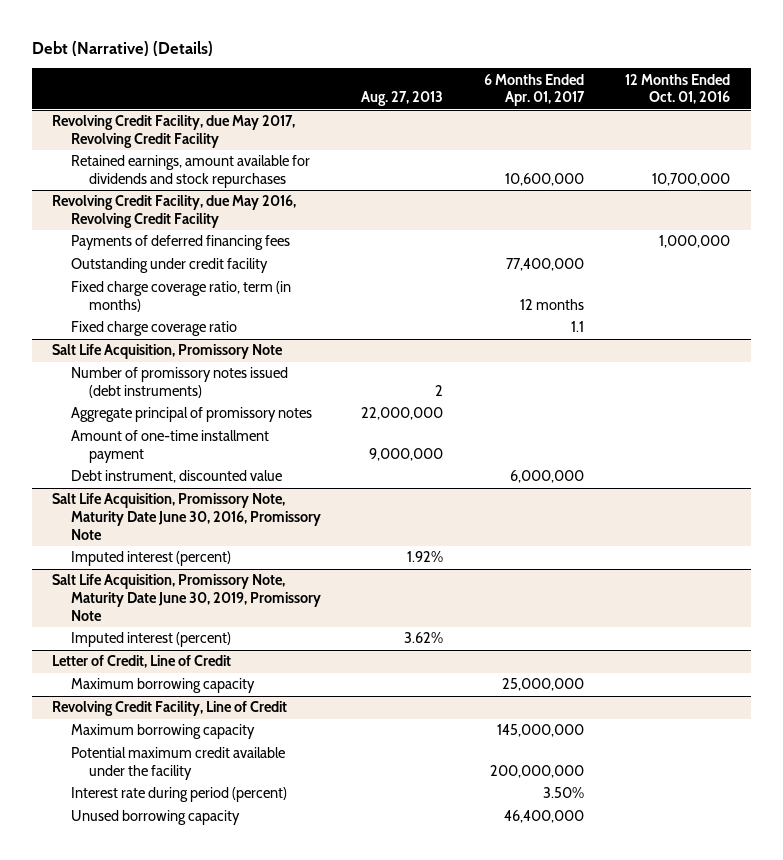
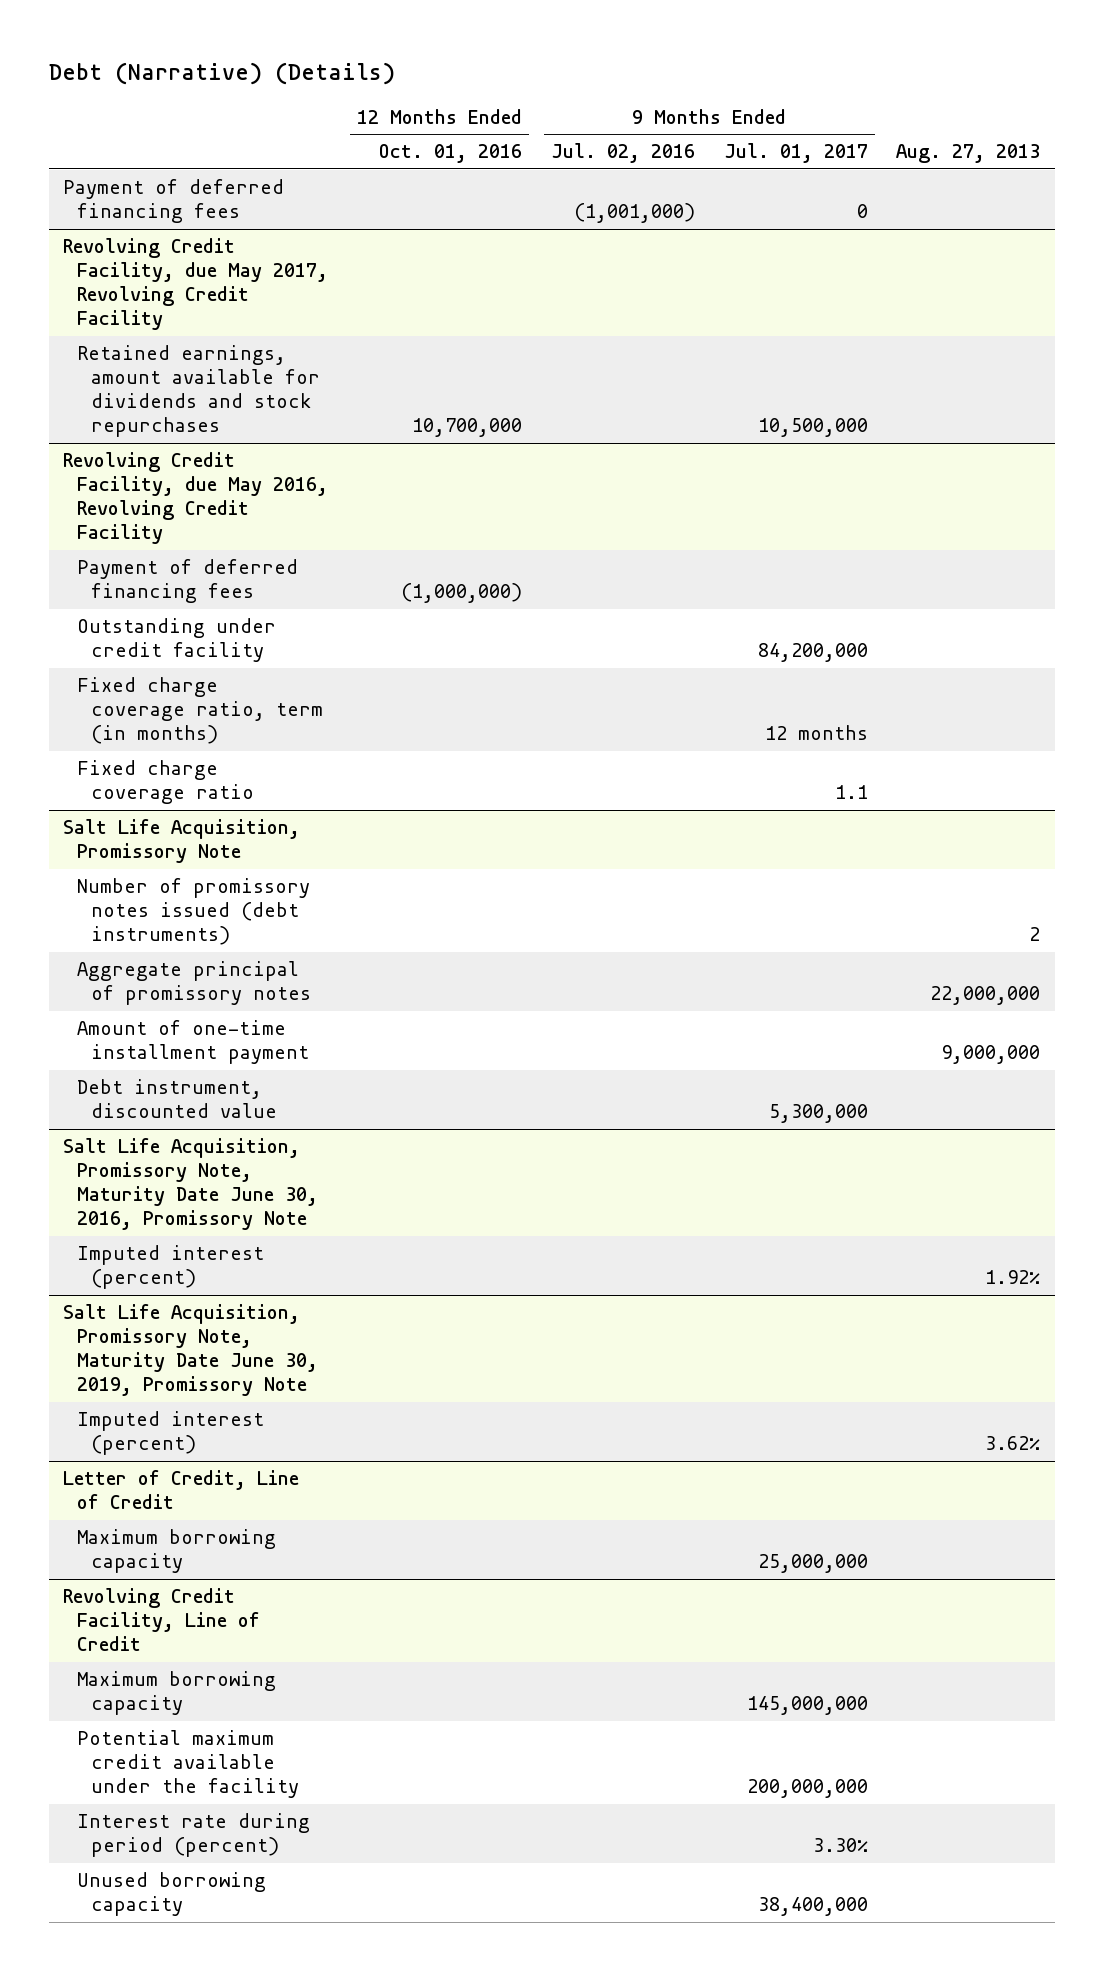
- | Aug. 27, 2013 | 6 Months Ended Apr. 01, 2017 | 12 Months Ended Oct. 01, 2016
+ | 12 Months Ended Oct. 01, 2016 | 9 Months Ended Jul. 02, 2016 | 9 Months Ended Jul. 01, 2017 | Aug. 27, 2013
+ Payment of deferred financing fees | | (1,001,000) | 0 |
@ Revolving Credit Facility, due May 2016, Revolving Credit Facility
- Payments of deferred financing fees | | | 1,000,000
+ Payment of deferred financing fees | (1,000,000) | | |

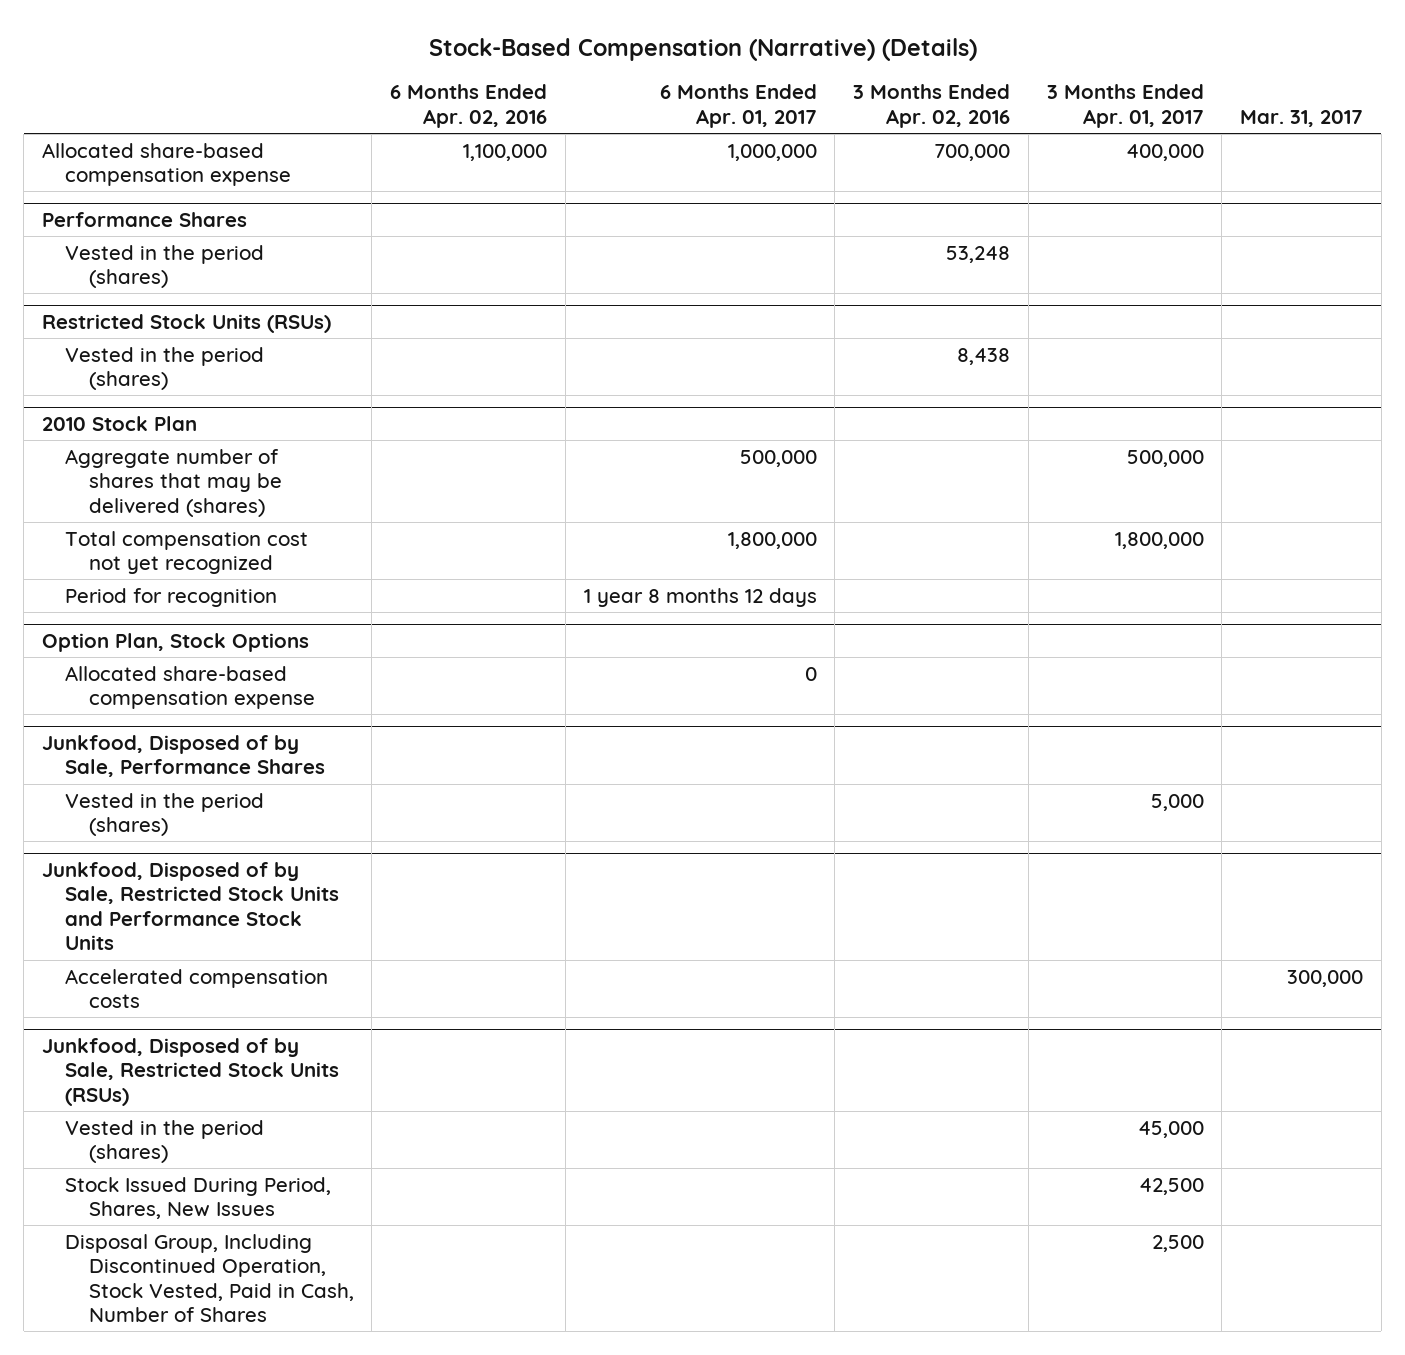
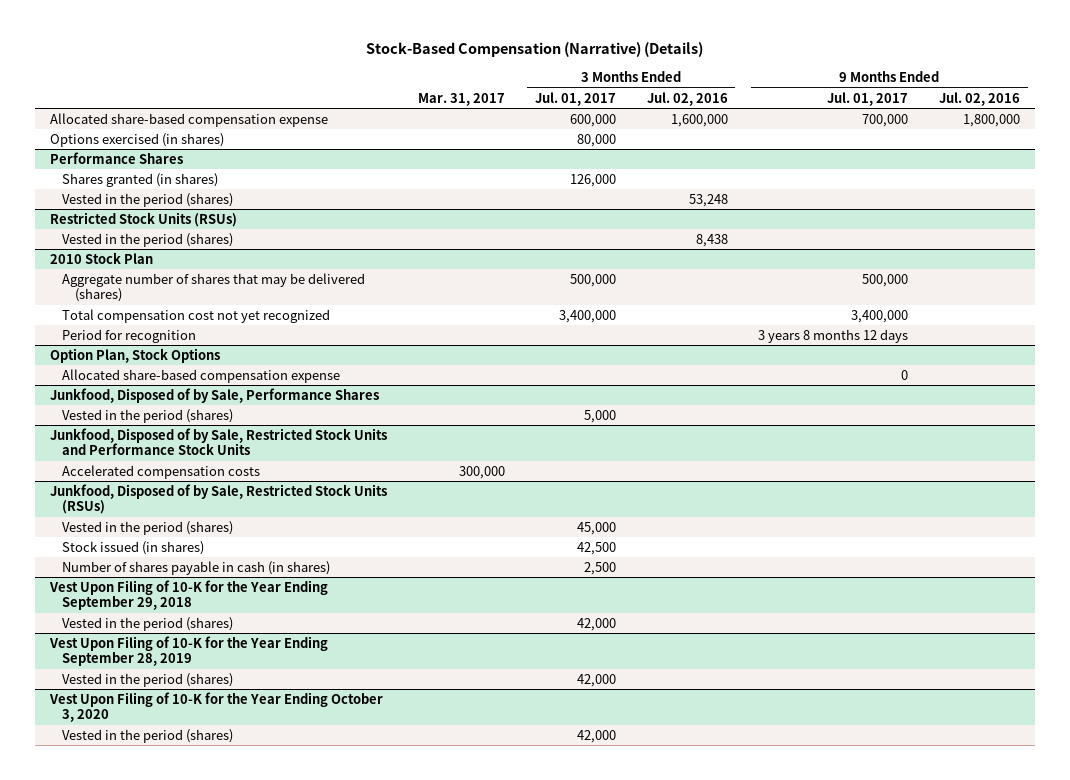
- | 6 Months Ended Apr. 02, 2016 | 6 Months Ended Apr. 01, 2017 | 3 Months Ended Apr. 02, 2016 | 3 Months Ended Apr. 01, 2017 | Mar. 31, 2017
+ | Mar. 31, 2017 | 3 Months Ended Jul. 01, 2017 | 3 Months Ended Jul. 02, 2016 | 9 Months Ended Jul. 01, 2017 | 9 Months Ended Jul. 02, 2016
+ Options exercised (in shares) | | 80,000 | | |
@ Performance Shares
+ Shares granted (in shares) | | 126,000 | | |
@ Junkfood, Disposed of by Sale, Restricted Stock Units (RSUs)
- Stock Issued During Period, Shares, New Issues | | | | 42,500 |
- Disposal Group, Including Discontinued Operation, Stock Vested, Paid in Cash, Number of Shares | | | | 2,500 |
+ Stock issued (in shares) | | 42,500 | | |
+ Number of shares payable in cash (in shares) | | 2,500 | | |
+ Vest Upon Filing of 10-K for the Year Ending September 29, 2018
+ Vested in the period (shares) | | 42,000 | | |
+ Vest Upon Filing of 10-K for the Year Ending September 28, 2019
+ Vested in the period (shares) | | 42,000 | | |
+ Vest Upon Filing of 10-K for the Year Ending October 3, 2020
+ Vested in the period (shares) | | 42,000 | | |

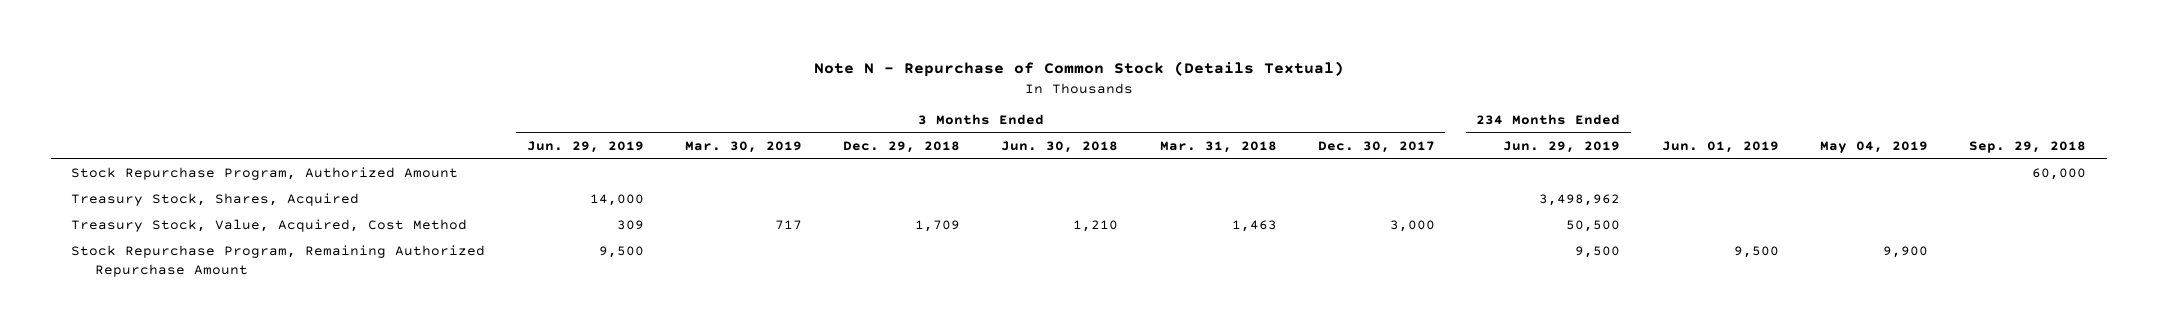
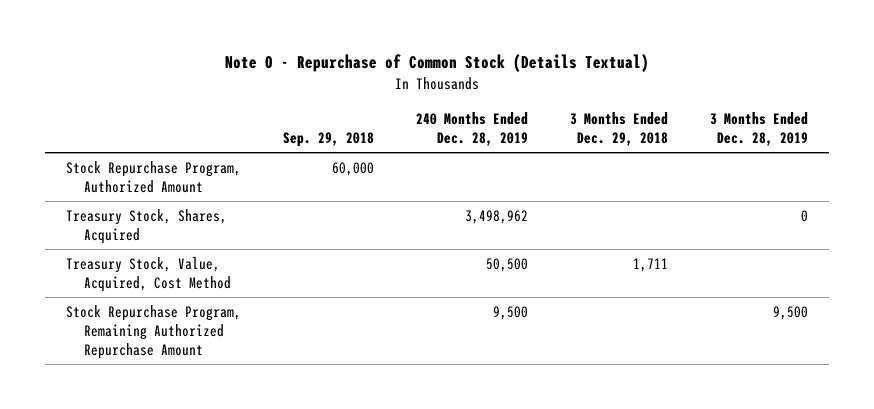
- Note N - Repurchase of Common Stock (Details Textual)
+ Note O - Repurchase of Common Stock (Details Textual)
- | 3 Months Ended Jun. 29, 2019 | 3 Months Ended Mar. 30, 2019 | 3 Months Ended Dec. 29, 2018 | 3 Months Ended Jun. 30, 2018 | 3 Months Ended Mar. 31, 2018 | 3 Months Ended Dec. 30, 2017 | 234 Months Ended Jun. 29, 2019 | Jun. 01, 2019 | May 04, 2019 | Sep. 29, 2018
+ | Sep. 29, 2018 | 240 Months Ended Dec. 28, 2019 | 3 Months Ended Dec. 29, 2018 | 3 Months Ended Dec. 28, 2019
- Treasury Stock, Value, Acquired, Cost Method | 309 | 717 | 1,709 | 1,210 | 1,463 | 3,000 | 50,500 | | |
+ Treasury Stock, Value, Acquired, Cost Method | | 50,500 | 1,711 |

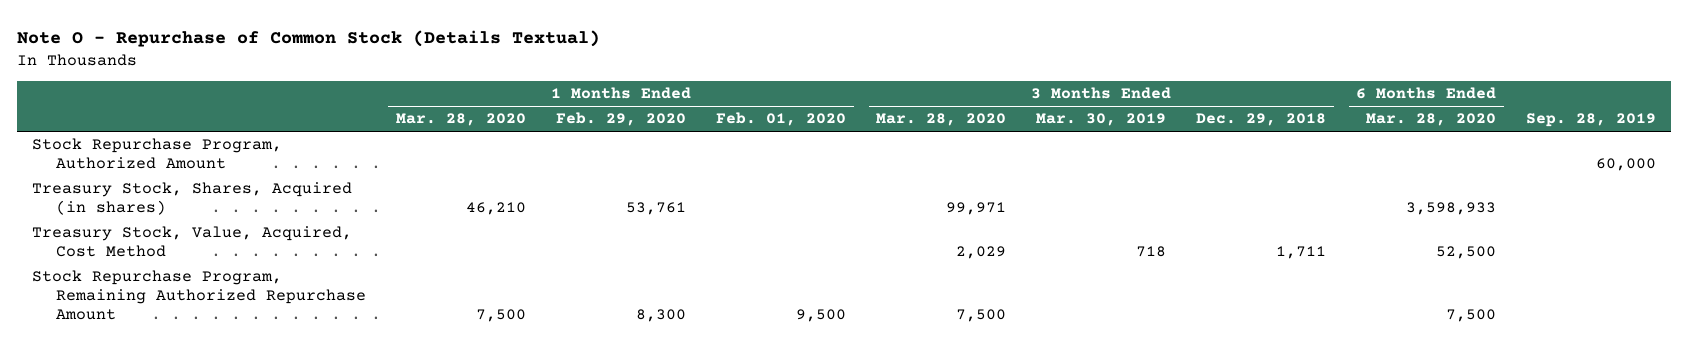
- | Sep. 29, 2018 | 240 Months Ended Dec. 28, 2019 | 3 Months Ended Dec. 29, 2018 | 3 Months Ended Dec. 28, 2019
+ | 1 Months Ended Mar. 28, 2020 | 1 Months Ended Feb. 29, 2020 | 1 Months Ended Feb. 01, 2020 | 3 Months Ended Mar. 28, 2020 | 3 Months Ended Mar. 30, 2019 | 3 Months Ended Dec. 29, 2018 | 6 Months Ended Mar. 28, 2020 | Sep. 28, 2019
- Treasury Stock, Shares, Acquired | | 3,498,962 | | 0
+ Treasury Stock, Shares, Acquired (in shares) | 46,210 | 53,761 | | 99,971 | | | 3,598,933 |

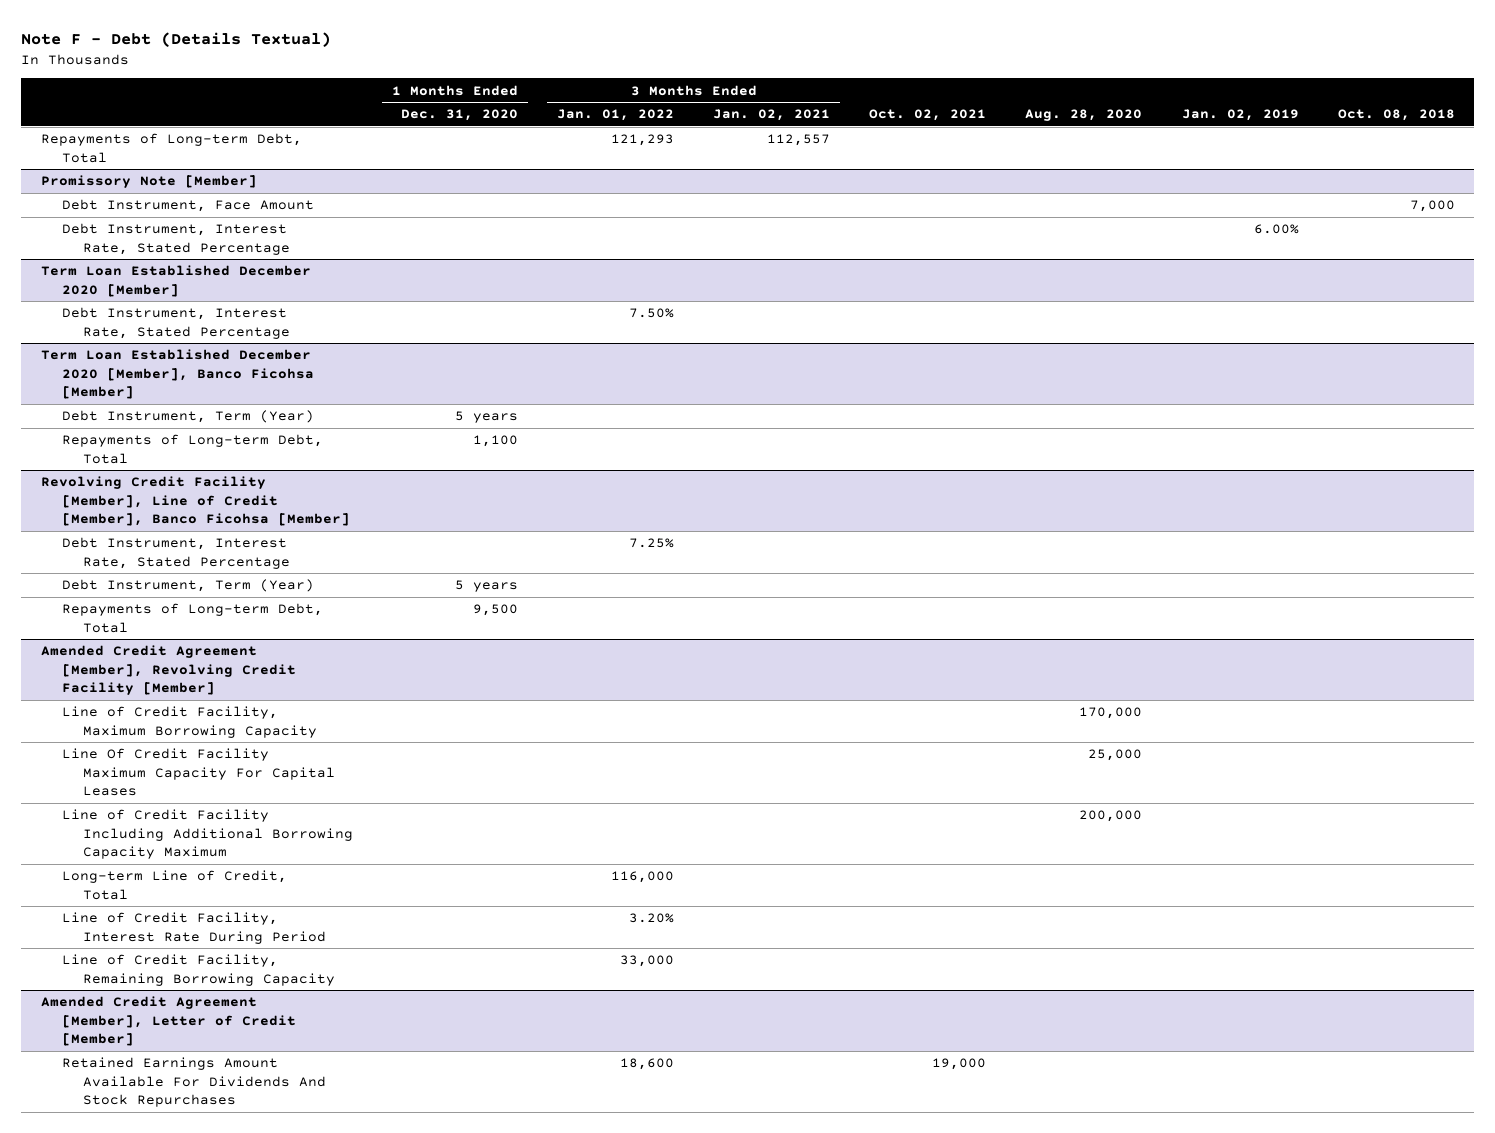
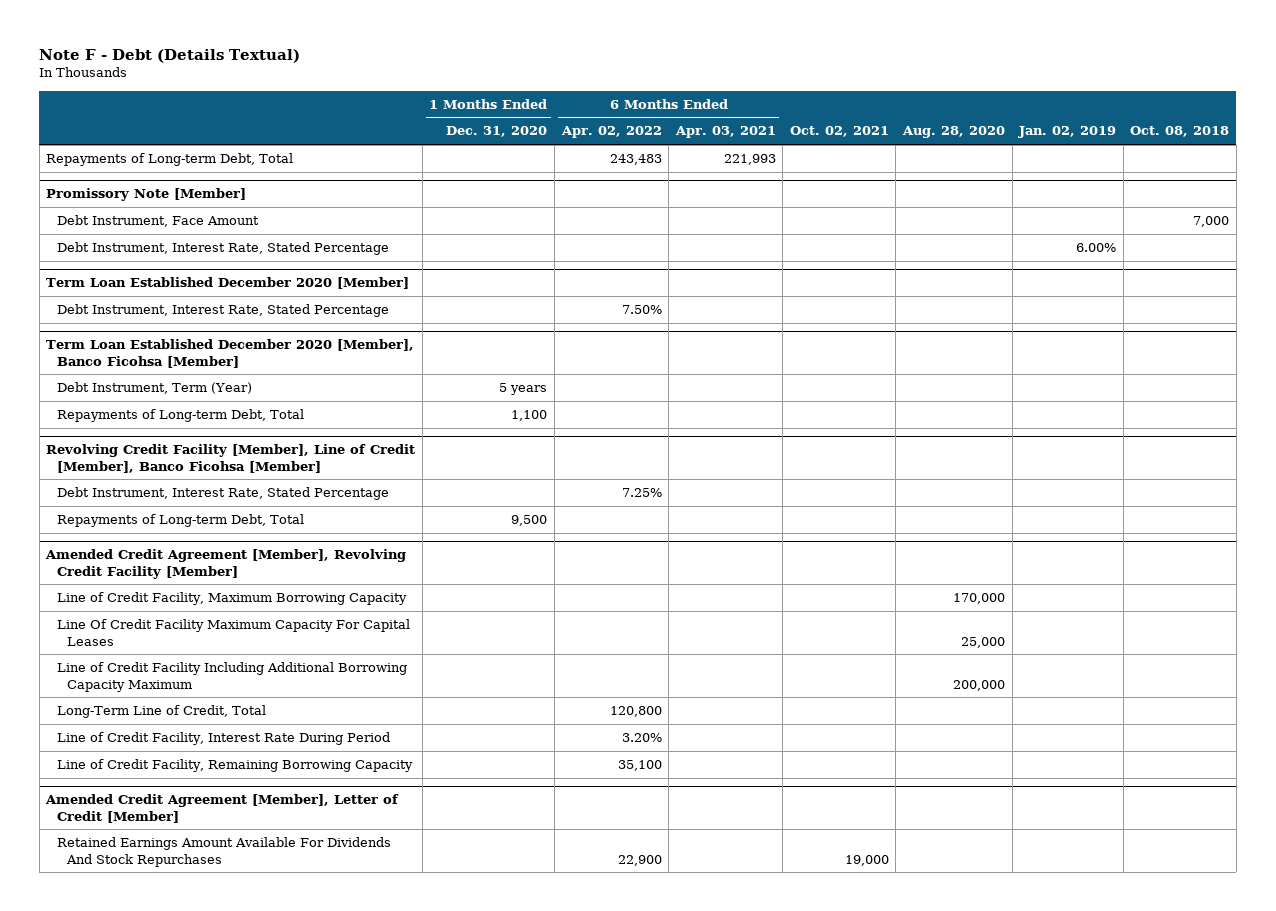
- | 1 Months Ended Dec. 31, 2020 | 3 Months Ended Jan. 01, 2022 | 3 Months Ended Jan. 02, 2021 | Oct. 02, 2021 | Aug. 28, 2020 | Jan. 02, 2019 | Oct. 08, 2018
+ | 1 Months Ended Dec. 31, 2020 | 6 Months Ended Apr. 02, 2022 | 6 Months Ended Apr. 03, 2021 | Oct. 02, 2021 | Aug. 28, 2020 | Jan. 02, 2019 | Oct. 08, 2018
@ Revolving Credit Facility [Member], Line of Credit [Member], Banco Ficohsa [Member]
- Debt Instrument, Term (Year) | 5 years | | | | | |
@ Amended Credit Agreement [Member], Revolving Credit Facility [Member]
- Long-term Line of Credit, Total | | 116,000 | | | | |
+ Long-Term Line of Credit, Total | | 120,800 | | | | |

